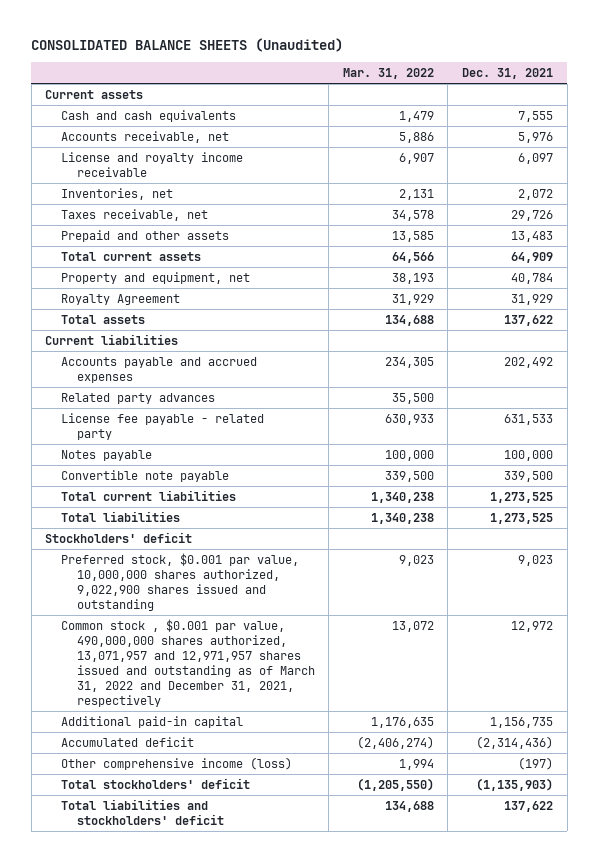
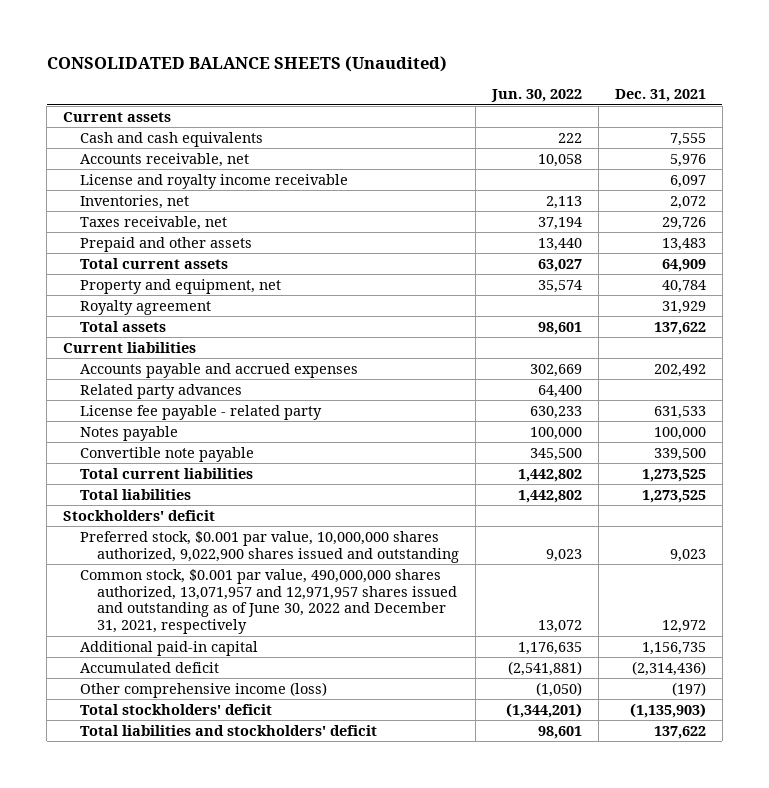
- | Mar. 31, 2022 | Dec. 31, 2021
+ | Jun. 30, 2022 | Dec. 31, 2021
- Royalty Agreement | 31,929 | 31,929
+ Royalty agreement | | 31,929
- Common stock , $0.001 par value, 490,000,000 shares authorized, 13,071,957 and 12,971,957 shares issued and outstanding as of March 31, 2022 and December 31, 2021, respectively | 13,072 | 12,972
+ Common stock, $0.001 par value, 490,000,000 shares authorized, 13,071,957 and 12,971,957 shares issued and outstanding as of June 30, 2022 and December 31, 2021, respectively | 13,072 | 12,972

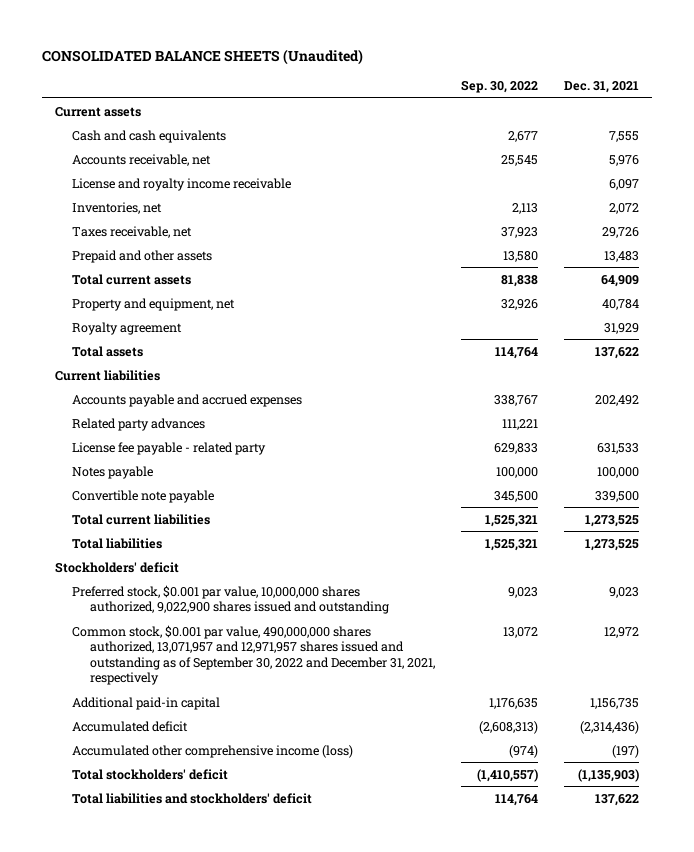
- | Jun. 30, 2022 | Dec. 31, 2021
+ | Sep. 30, 2022 | Dec. 31, 2021
- Common stock, $0.001 par value, 490,000,000 shares authorized, 13,071,957 and 12,971,957 shares issued and outstanding as of June 30, 2022 and December 31, 2021, respectively | 13,072 | 12,972
+ Common stock, $0.001 par value, 490,000,000 shares authorized, 13,071,957 and 12,971,957 shares issued and outstanding as of September 30, 2022 and December 31, 2021, respectively | 13,072 | 12,972
- Other comprehensive income (loss) | (1,050) | (197)
+ Accumulated other comprehensive income (loss) | (974) | (197)

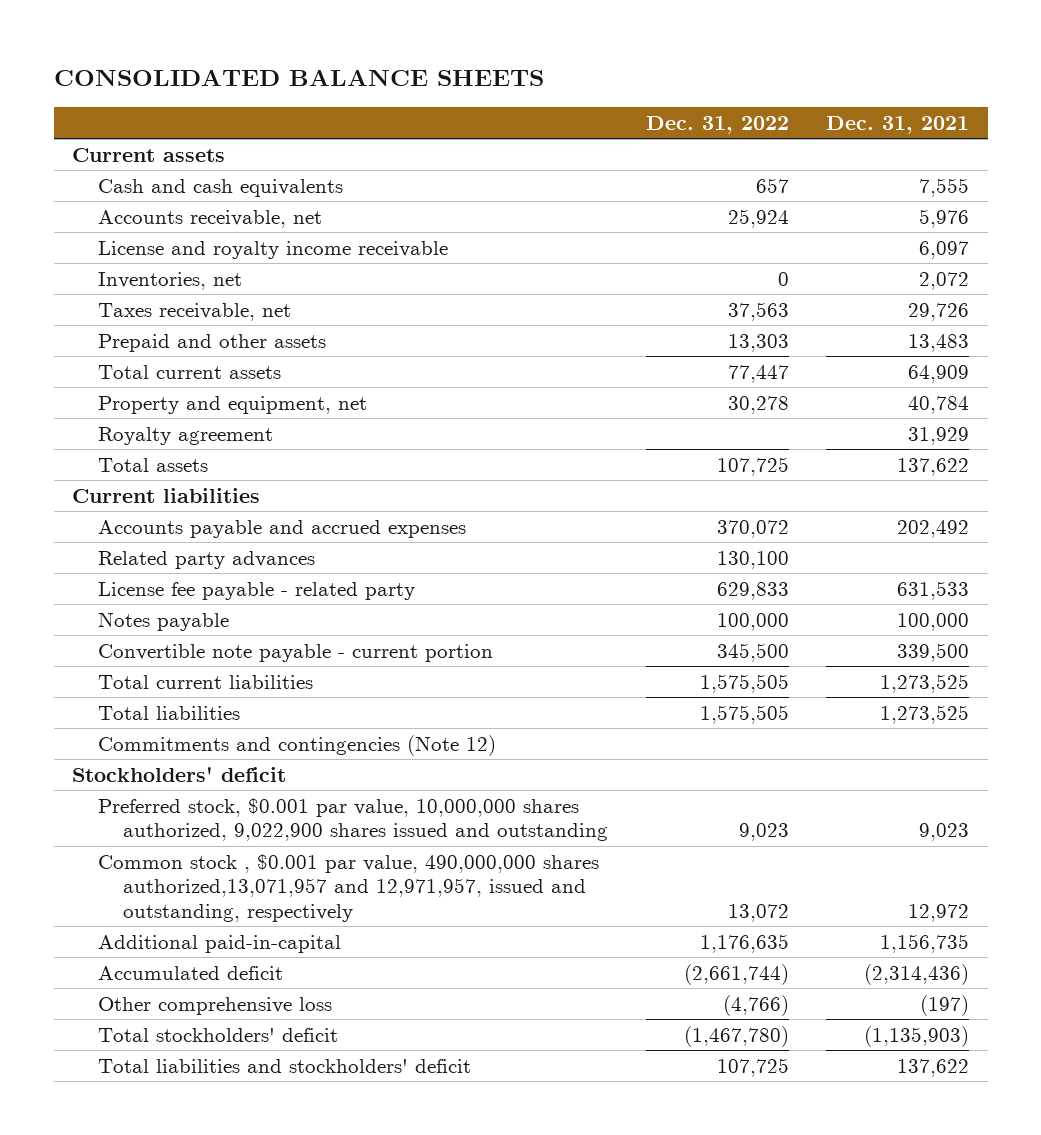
- CONSOLIDATED BALANCE SHEETS (Unaudited)
+ CONSOLIDATED BALANCE SHEETS
- | Sep. 30, 2022 | Dec. 31, 2021
+ | Dec. 31, 2022 | Dec. 31, 2021
- Convertible note payable | 345,500 | 339,500
+ Convertible note payable - current portion | 345,500 | 339,500
+ Commitments and contingencies (Note 12)
- Common stock, $0.001 par value, 490,000,000 shares authorized, 13,071,957 and 12,971,957 shares issued and outstanding as of September 30, 2022 and December 31, 2021, respectively | 13,072 | 12,972
- Additional paid-in capital | 1,176,635 | 1,156,735
+ Common stock , $0.001 par value, 490,000,000 shares authorized,13,071,957 and 12,971,957, issued and outstanding, respectively | 13,072 | 12,972
+ Additional paid-in-capital | 1,176,635 | 1,156,735
- Accumulated other comprehensive income (loss) | (974) | (197)
+ Other comprehensive loss | (4,766) | (197)

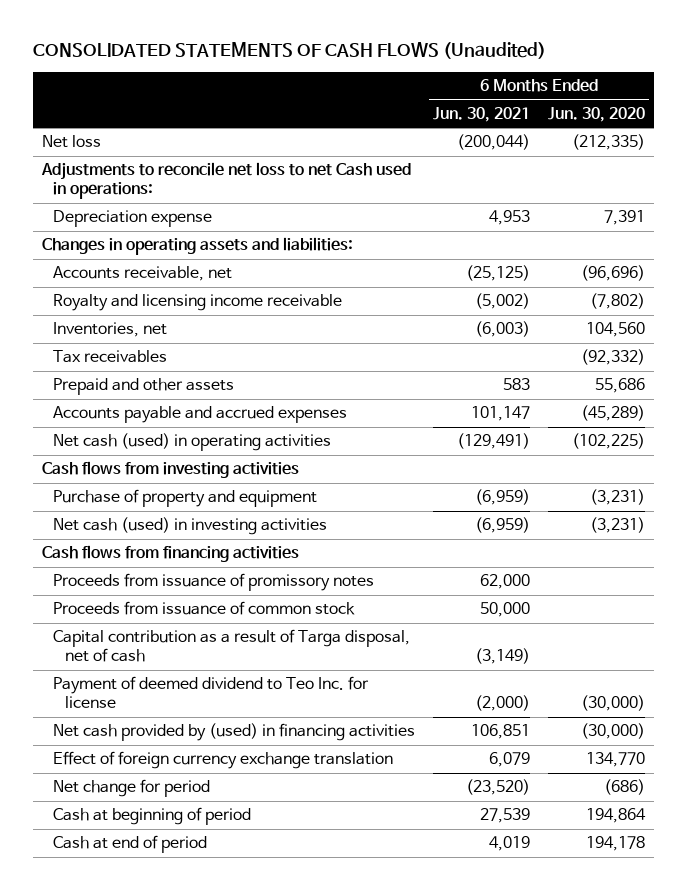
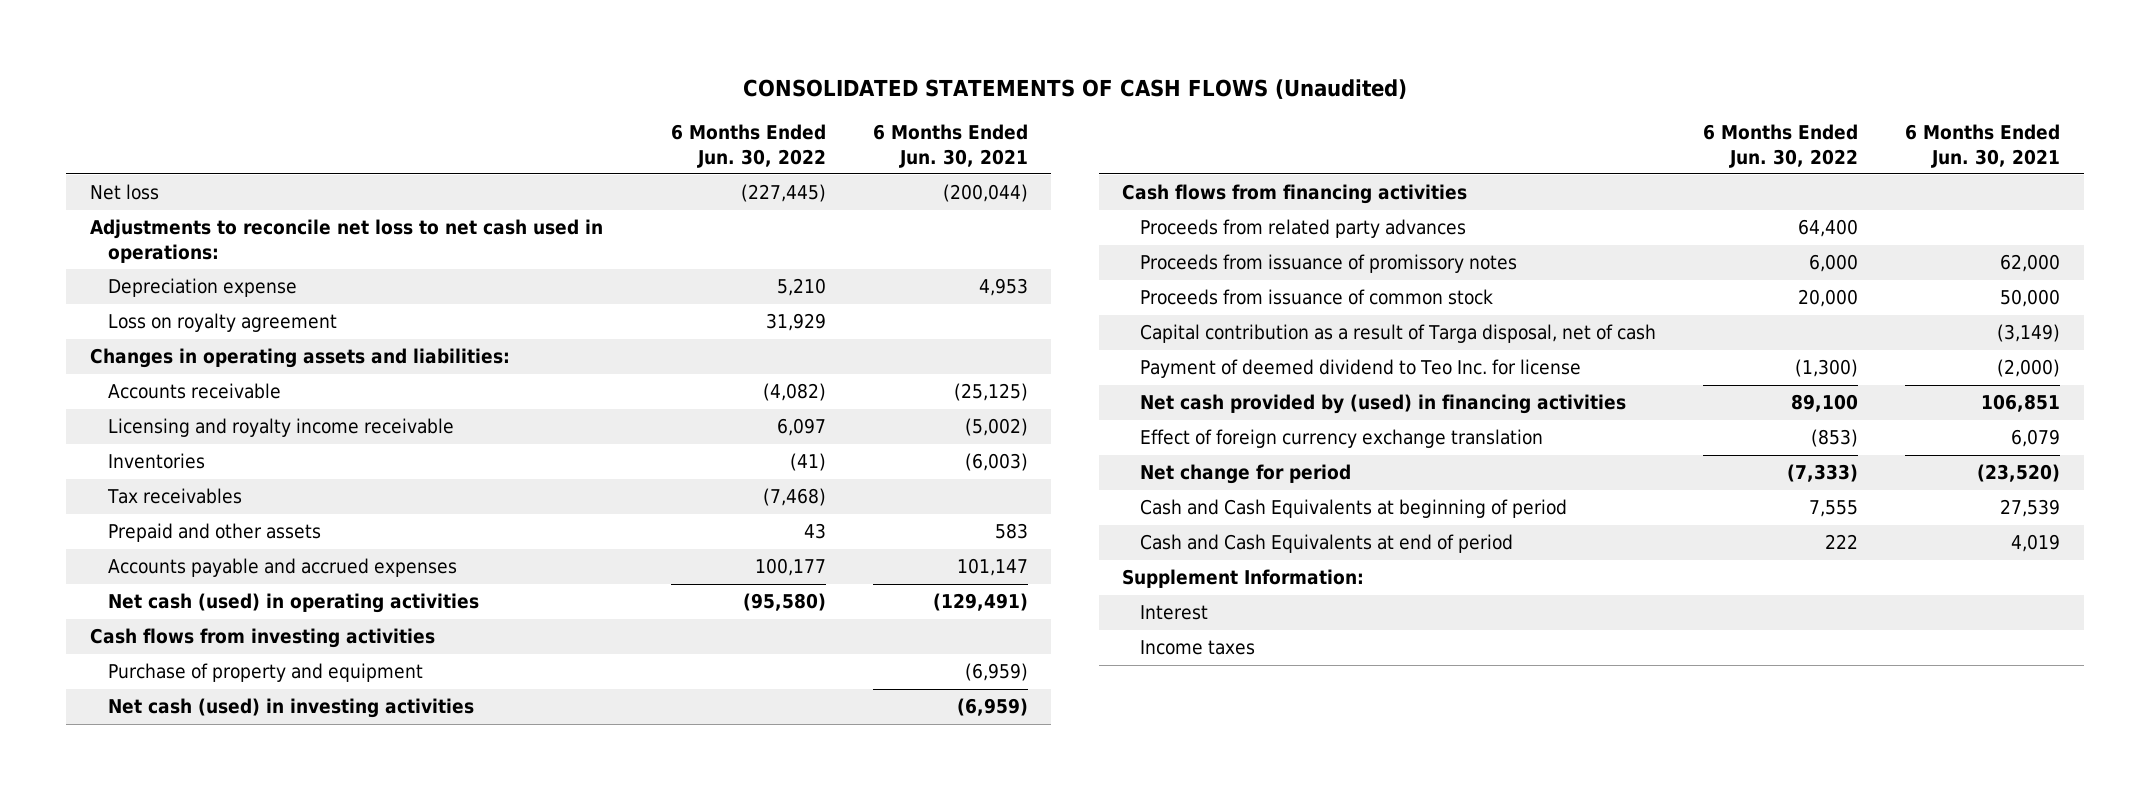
- | 6 Months Ended Jun. 30, 2021 | 6 Months Ended Jun. 30, 2020
+ | 6 Months Ended Jun. 30, 2022 | 6 Months Ended Jun. 30, 2021
- Adjustments to reconcile net loss to net Cash used in operations:
+ Adjustments to reconcile net loss to net cash used in operations:
+ Loss on royalty agreement | 31,929 |
- Accounts receivable, net | (25,125) | (96,696)
- Royalty and licensing income receivable | (5,002) | (7,802)
- Inventories, net | (6,003) | 104,560
+ Accounts receivable | (4,082) | (25,125)
+ Licensing and royalty income receivable | 6,097 | (5,002)
+ Inventories | (41) | (6,003)
+ Proceeds from related party advances | 64,400 |
- Cash at beginning of period | 27,539 | 194,864
- Cash at end of period | 4,019 | 194,178
+ Cash and Cash Equivalents at beginning of period | 7,555 | 27,539
+ Cash and Cash Equivalents at end of period | 222 | 4,019
+ Supplement Information:
+ Interest
+ Income taxes

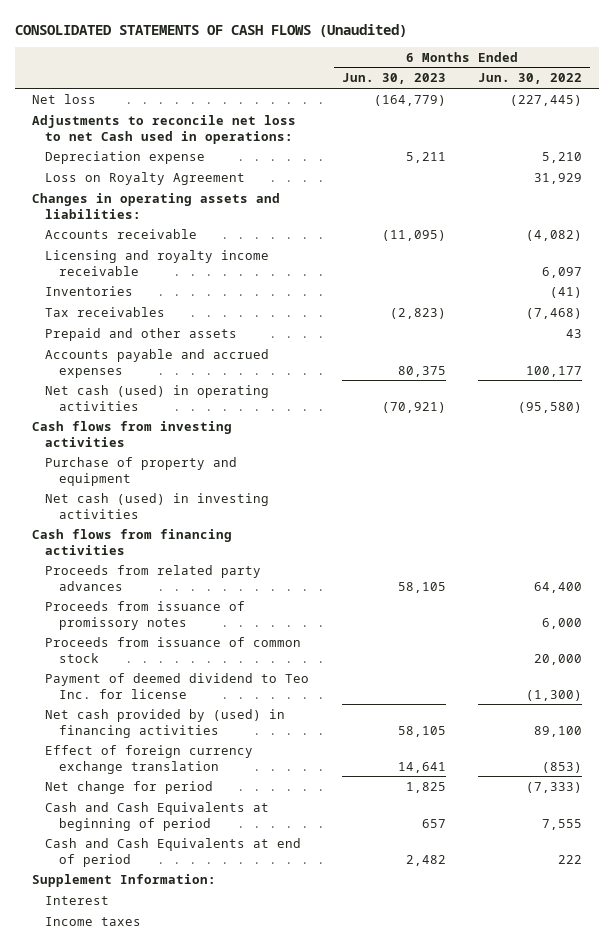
- | 6 Months Ended Jun. 30, 2022 | 6 Months Ended Jun. 30, 2021
+ | 6 Months Ended Jun. 30, 2023 | 6 Months Ended Jun. 30, 2022
- Adjustments to reconcile net loss to net cash used in operations:
+ Adjustments to reconcile net loss to net Cash used in operations:
- Loss on royalty agreement | 31,929 |
+ Loss on Royalty Agreement | | 31,929
- Capital contribution as a result of Targa disposal, net of cash | | (3,149)

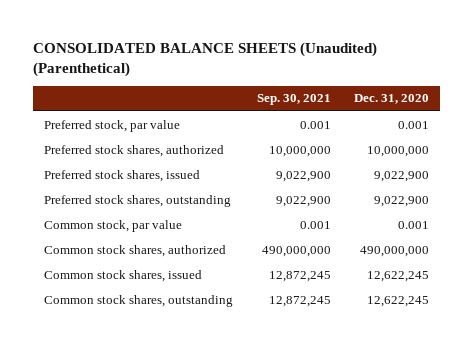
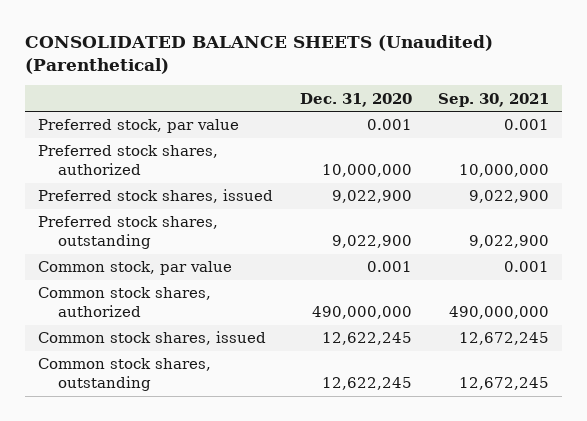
- | Sep. 30, 2021 | Dec. 31, 2020
+ | Dec. 31, 2020 | Sep. 30, 2021
- Common stock shares, issued | 12,872,245 | 12,622,245
- Common stock shares, outstanding | 12,872,245 | 12,622,245
+ Common stock shares, issued | 12,622,245 | 12,672,245
+ Common stock shares, outstanding | 12,622,245 | 12,672,245

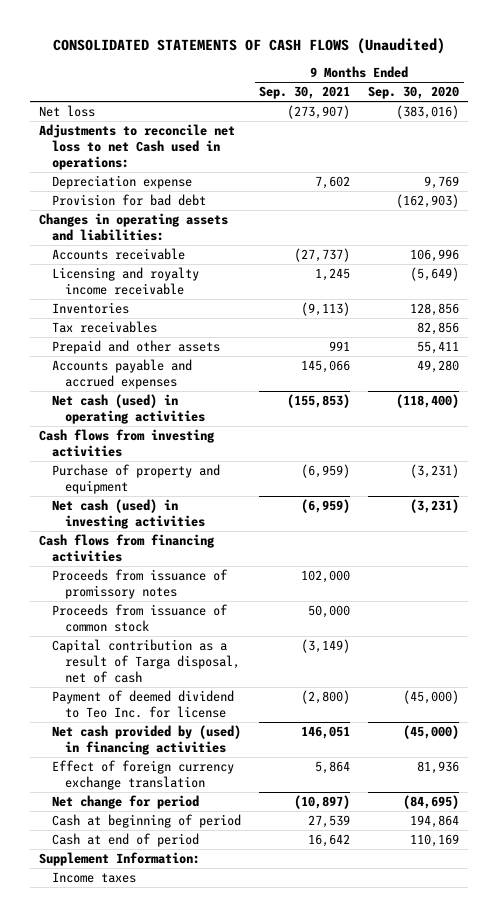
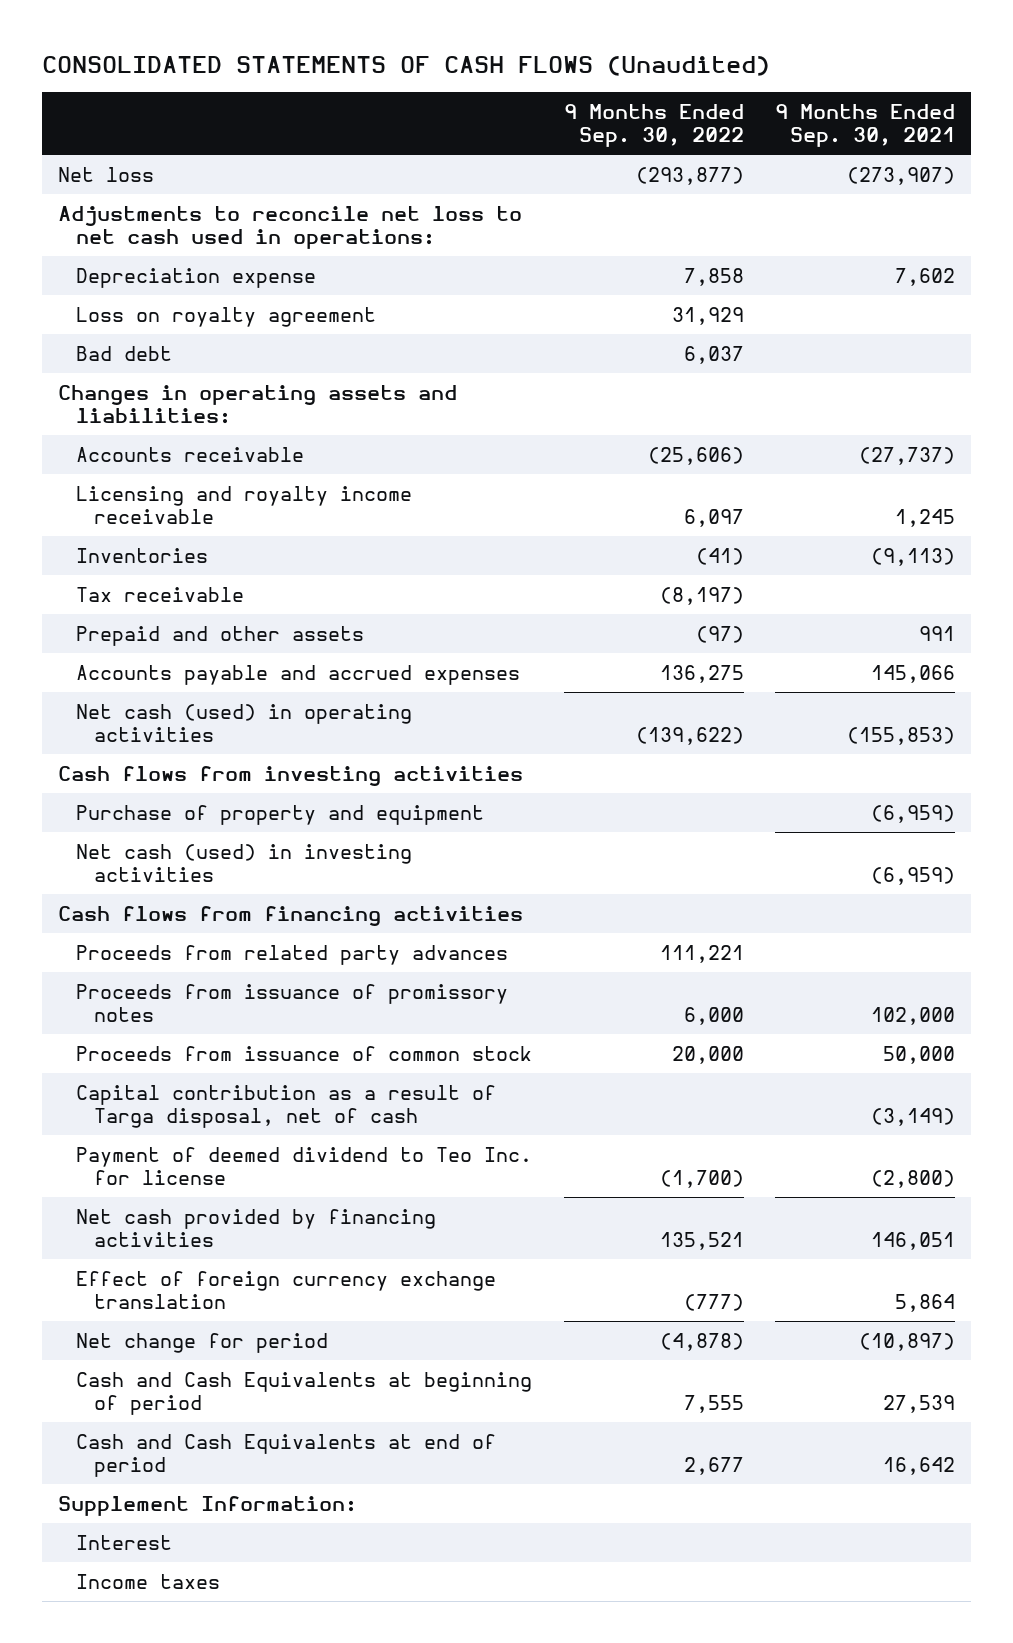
- | 9 Months Ended Sep. 30, 2021 | 9 Months Ended Sep. 30, 2020
+ | 9 Months Ended Sep. 30, 2022 | 9 Months Ended Sep. 30, 2021
- Adjustments to reconcile net loss to net Cash used in operations:
+ Adjustments to reconcile net loss to net cash used in operations:
- Provision for bad debt | | (162,903)
+ Loss on royalty agreement | 31,929 |
+ Bad debt | 6,037 |
- Tax receivables | | 82,856
+ Tax receivable | (8,197) |
+ Proceeds from related party advances | 111,221 |
- Net cash provided by (used) in financing activities | 146,051 | (45,000)
+ Net cash provided by financing activities | 135,521 | 146,051
- Cash at beginning of period | 27,539 | 194,864
- Cash at end of period | 16,642 | 110,169
+ Cash and Cash Equivalents at beginning of period | 7,555 | 27,539
+ Cash and Cash Equivalents at end of period | 2,677 | 16,642
+ Interest

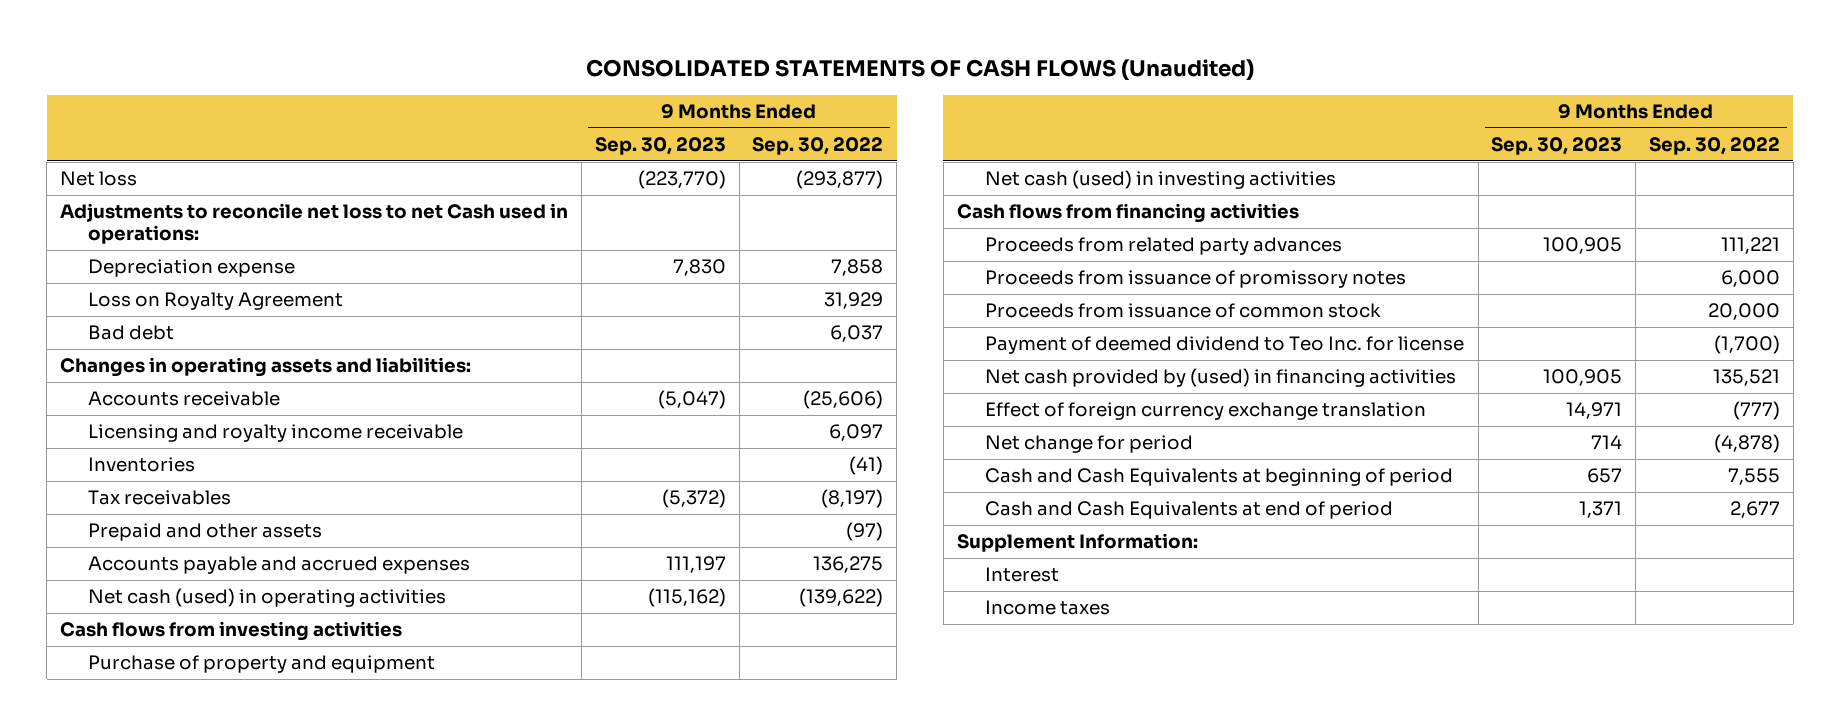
- | 9 Months Ended Sep. 30, 2022 | 9 Months Ended Sep. 30, 2021
+ | 9 Months Ended Sep. 30, 2023 | 9 Months Ended Sep. 30, 2022
- Adjustments to reconcile net loss to net cash used in operations:
+ Adjustments to reconcile net loss to net Cash used in operations:
- Loss on royalty agreement | 31,929 |
+ Loss on Royalty Agreement | | 31,929
- Tax receivable | (8,197) |
+ Tax receivables | (5,372) | (8,197)
- Capital contribution as a result of Targa disposal, net of cash | | (3,149)
- Net cash provided by financing activities | 135,521 | 146,051
+ Net cash provided by (used) in financing activities | 100,905 | 135,521

